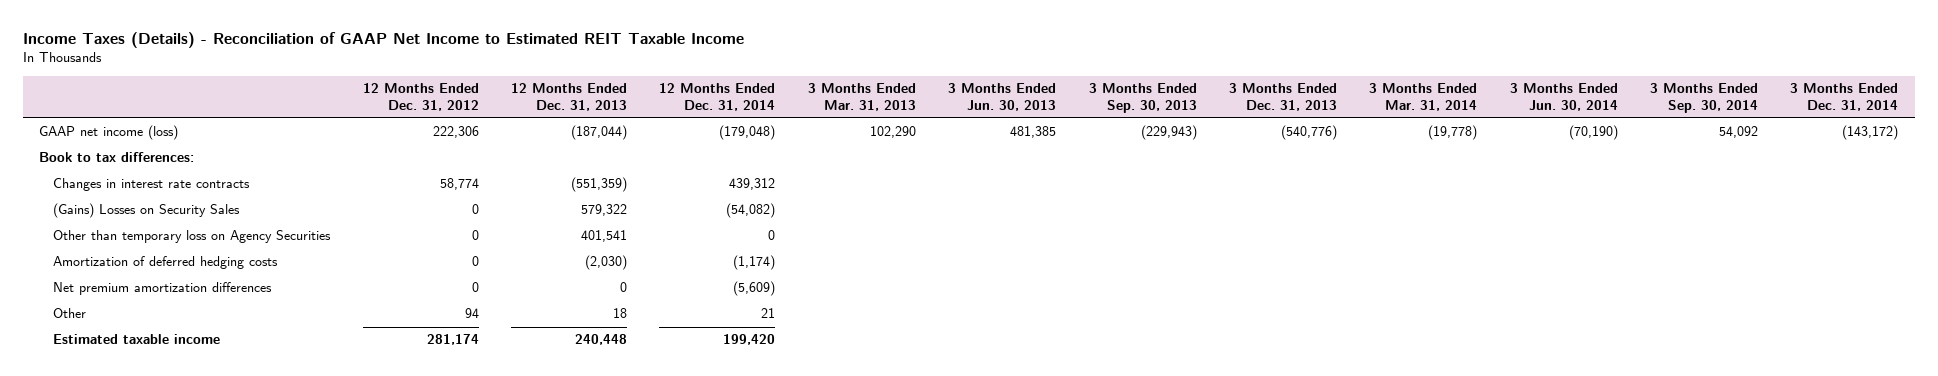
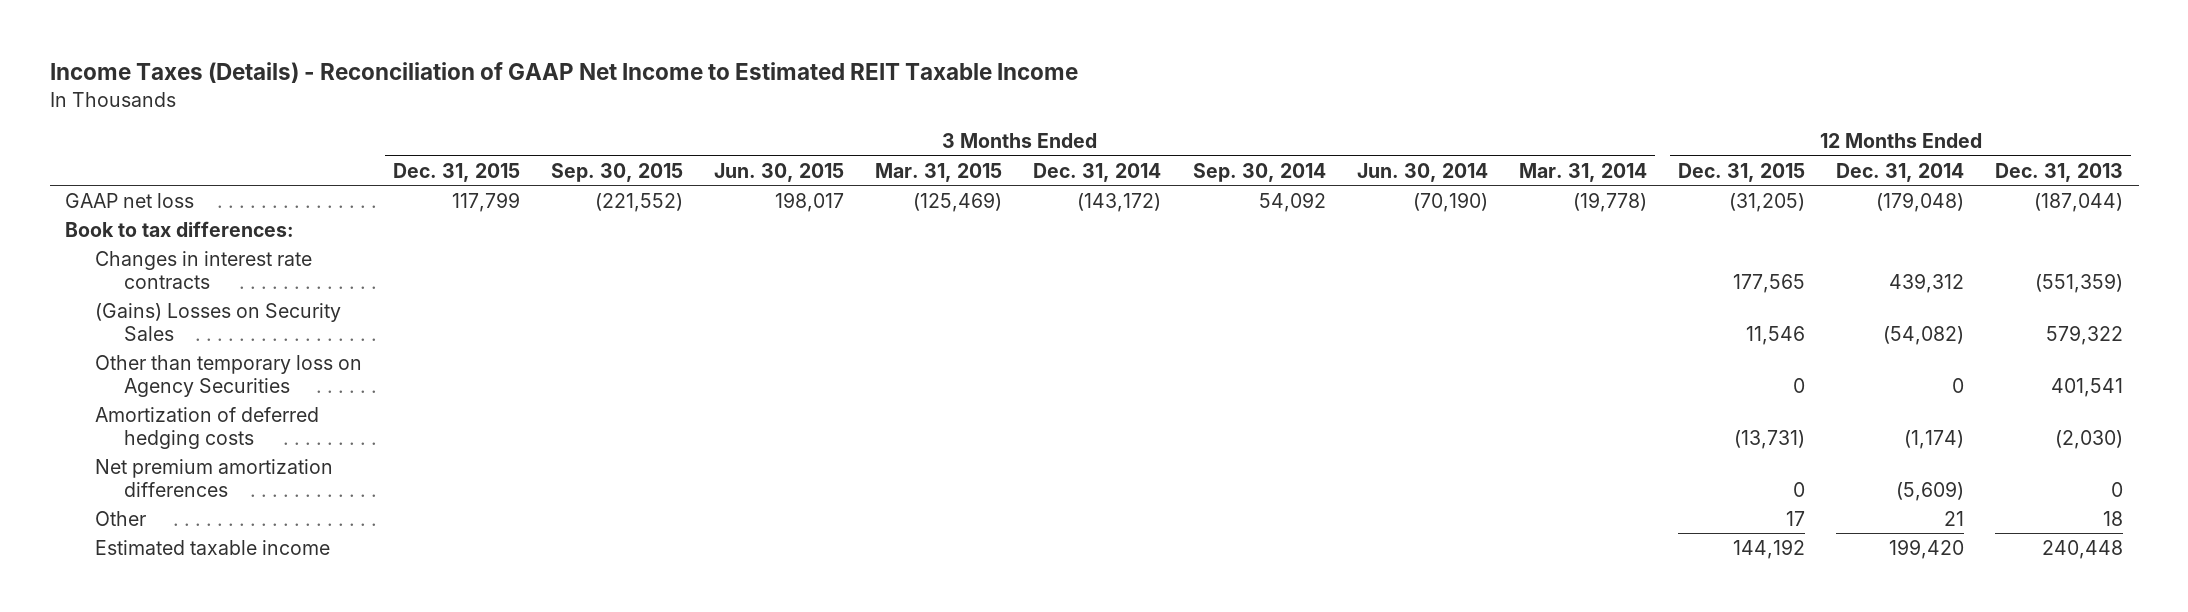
- | 12 Months Ended Dec. 31, 2012 | 12 Months Ended Dec. 31, 2013 | 12 Months Ended Dec. 31, 2014 | 3 Months Ended Mar. 31, 2013 | 3 Months Ended Jun. 30, 2013 | 3 Months Ended Sep. 30, 2013 | 3 Months Ended Dec. 31, 2013 | 3 Months Ended Mar. 31, 2014 | 3 Months Ended Jun. 30, 2014 | 3 Months Ended Sep. 30, 2014 | 3 Months Ended Dec. 31, 2014
+ | 3 Months Ended Dec. 31, 2015 | 3 Months Ended Sep. 30, 2015 | 3 Months Ended Jun. 30, 2015 | 3 Months Ended Mar. 31, 2015 | 3 Months Ended Dec. 31, 2014 | 3 Months Ended Sep. 30, 2014 | 3 Months Ended Jun. 30, 2014 | 3 Months Ended Mar. 31, 2014 | 12 Months Ended Dec. 31, 2015 | 12 Months Ended Dec. 31, 2014 | 12 Months Ended Dec. 31, 2013
- GAAP net income (loss) | 222,306 | (187,044) | (179,048) | 102,290 | 481,385 | (229,943) | (540,776) | (19,778) | (70,190) | 54,092 | (143,172)
+ GAAP net loss | 117,799 | (221,552) | 198,017 | (125,469) | (143,172) | 54,092 | (70,190) | (19,778) | (31,205) | (179,048) | (187,044)

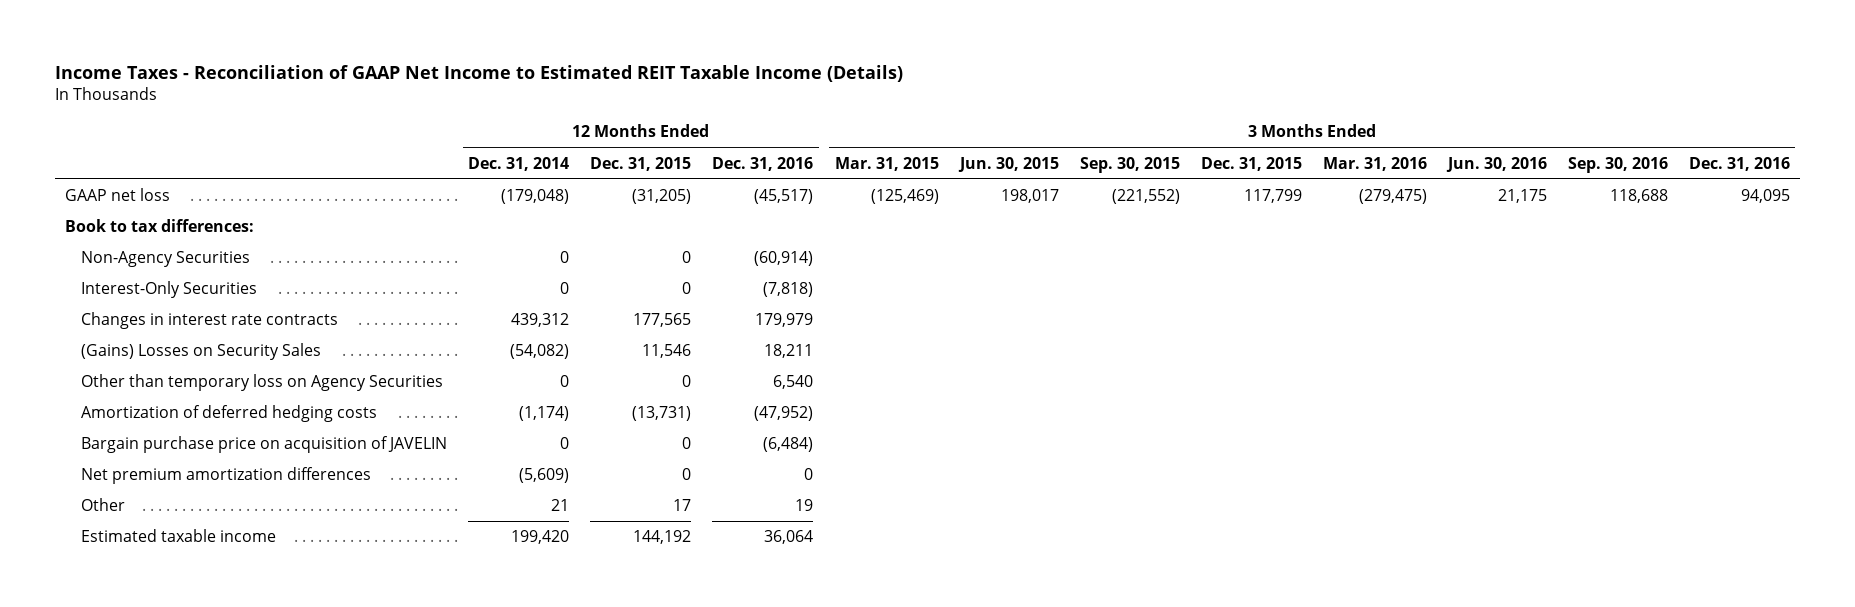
- Income Taxes (Details) - Reconciliation of GAAP Net Income to Estimated REIT Taxable Income
+ Income Taxes - Reconciliation of GAAP Net Income to Estimated REIT Taxable Income (Details)
- | 3 Months Ended Dec. 31, 2015 | 3 Months Ended Sep. 30, 2015 | 3 Months Ended Jun. 30, 2015 | 3 Months Ended Mar. 31, 2015 | 3 Months Ended Dec. 31, 2014 | 3 Months Ended Sep. 30, 2014 | 3 Months Ended Jun. 30, 2014 | 3 Months Ended Mar. 31, 2014 | 12 Months Ended Dec. 31, 2015 | 12 Months Ended Dec. 31, 2014 | 12 Months Ended Dec. 31, 2013
+ | 12 Months Ended Dec. 31, 2014 | 12 Months Ended Dec. 31, 2015 | 12 Months Ended Dec. 31, 2016 | 3 Months Ended Mar. 31, 2015 | 3 Months Ended Jun. 30, 2015 | 3 Months Ended Sep. 30, 2015 | 3 Months Ended Dec. 31, 2015 | 3 Months Ended Mar. 31, 2016 | 3 Months Ended Jun. 30, 2016 | 3 Months Ended Sep. 30, 2016 | 3 Months Ended Dec. 31, 2016
+ Non-Agency Securities | 0 | 0 | (60,914) | | | | | | | |
+ Interest-Only Securities | 0 | 0 | (7,818) | | | | | | | |
+ Bargain purchase price on acquisition of JAVELIN | 0 | 0 | (6,484) | | | | | | | |

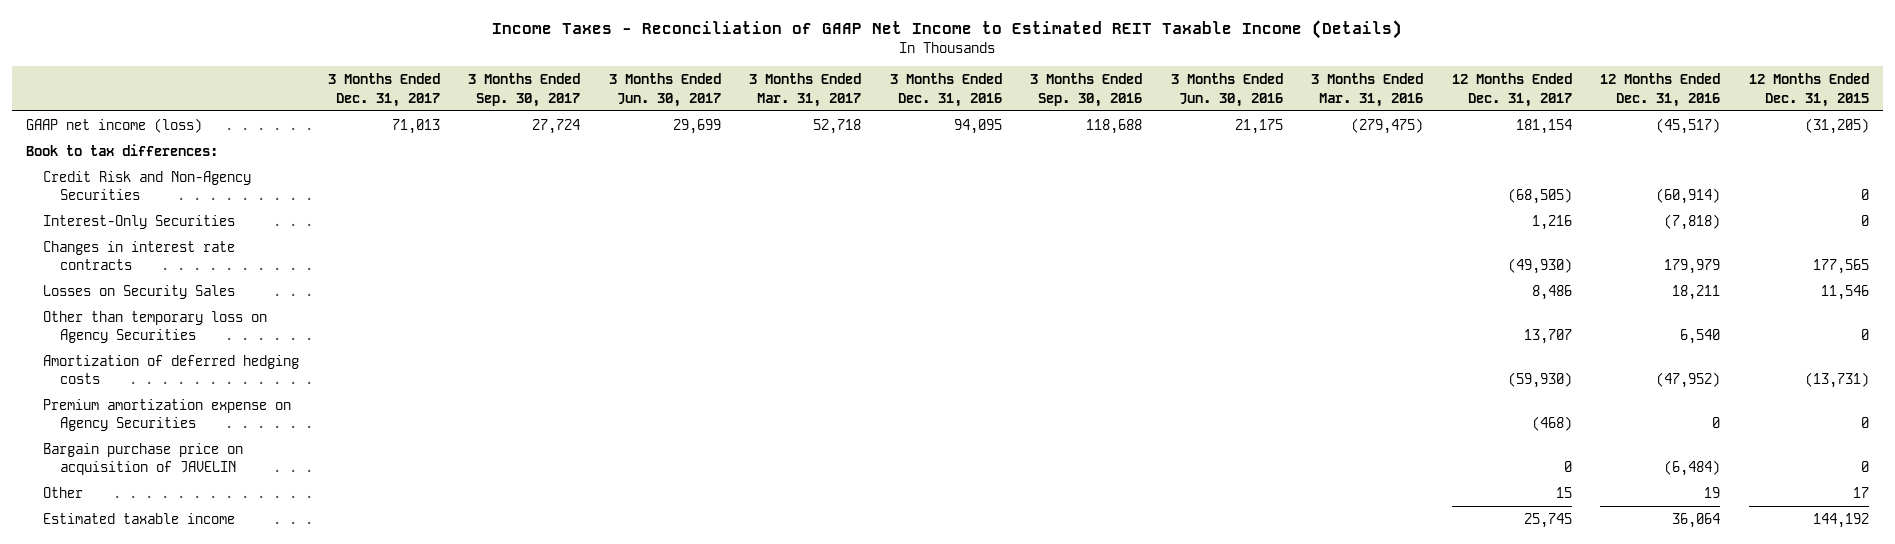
- | 12 Months Ended Dec. 31, 2014 | 12 Months Ended Dec. 31, 2015 | 12 Months Ended Dec. 31, 2016 | 3 Months Ended Mar. 31, 2015 | 3 Months Ended Jun. 30, 2015 | 3 Months Ended Sep. 30, 2015 | 3 Months Ended Dec. 31, 2015 | 3 Months Ended Mar. 31, 2016 | 3 Months Ended Jun. 30, 2016 | 3 Months Ended Sep. 30, 2016 | 3 Months Ended Dec. 31, 2016
+ | 3 Months Ended Dec. 31, 2017 | 3 Months Ended Sep. 30, 2017 | 3 Months Ended Jun. 30, 2017 | 3 Months Ended Mar. 31, 2017 | 3 Months Ended Dec. 31, 2016 | 3 Months Ended Sep. 30, 2016 | 3 Months Ended Jun. 30, 2016 | 3 Months Ended Mar. 31, 2016 | 12 Months Ended Dec. 31, 2017 | 12 Months Ended Dec. 31, 2016 | 12 Months Ended Dec. 31, 2015
- GAAP net loss | (179,048) | (31,205) | (45,517) | (125,469) | 198,017 | (221,552) | 117,799 | (279,475) | 21,175 | 118,688 | 94,095
+ GAAP net income (loss) | 71,013 | 27,724 | 29,699 | 52,718 | 94,095 | 118,688 | 21,175 | (279,475) | 181,154 | (45,517) | (31,205)
- Non-Agency Securities | 0 | 0 | (60,914) | | | | | | | |
+ Credit Risk and Non-Agency Securities | | | | | | | | | (68,505) | (60,914) | 0
- (Gains) Losses on Security Sales | (54,082) | 11,546 | 18,211 | | | | | | | |
+ Losses on Security Sales | | | | | | | | | 8,486 | 18,211 | 11,546
+ Premium amortization expense on Agency Securities | | | | | | | | | (468) | 0 | 0
- Net premium amortization differences | (5,609) | 0 | 0 | | | | | | | |

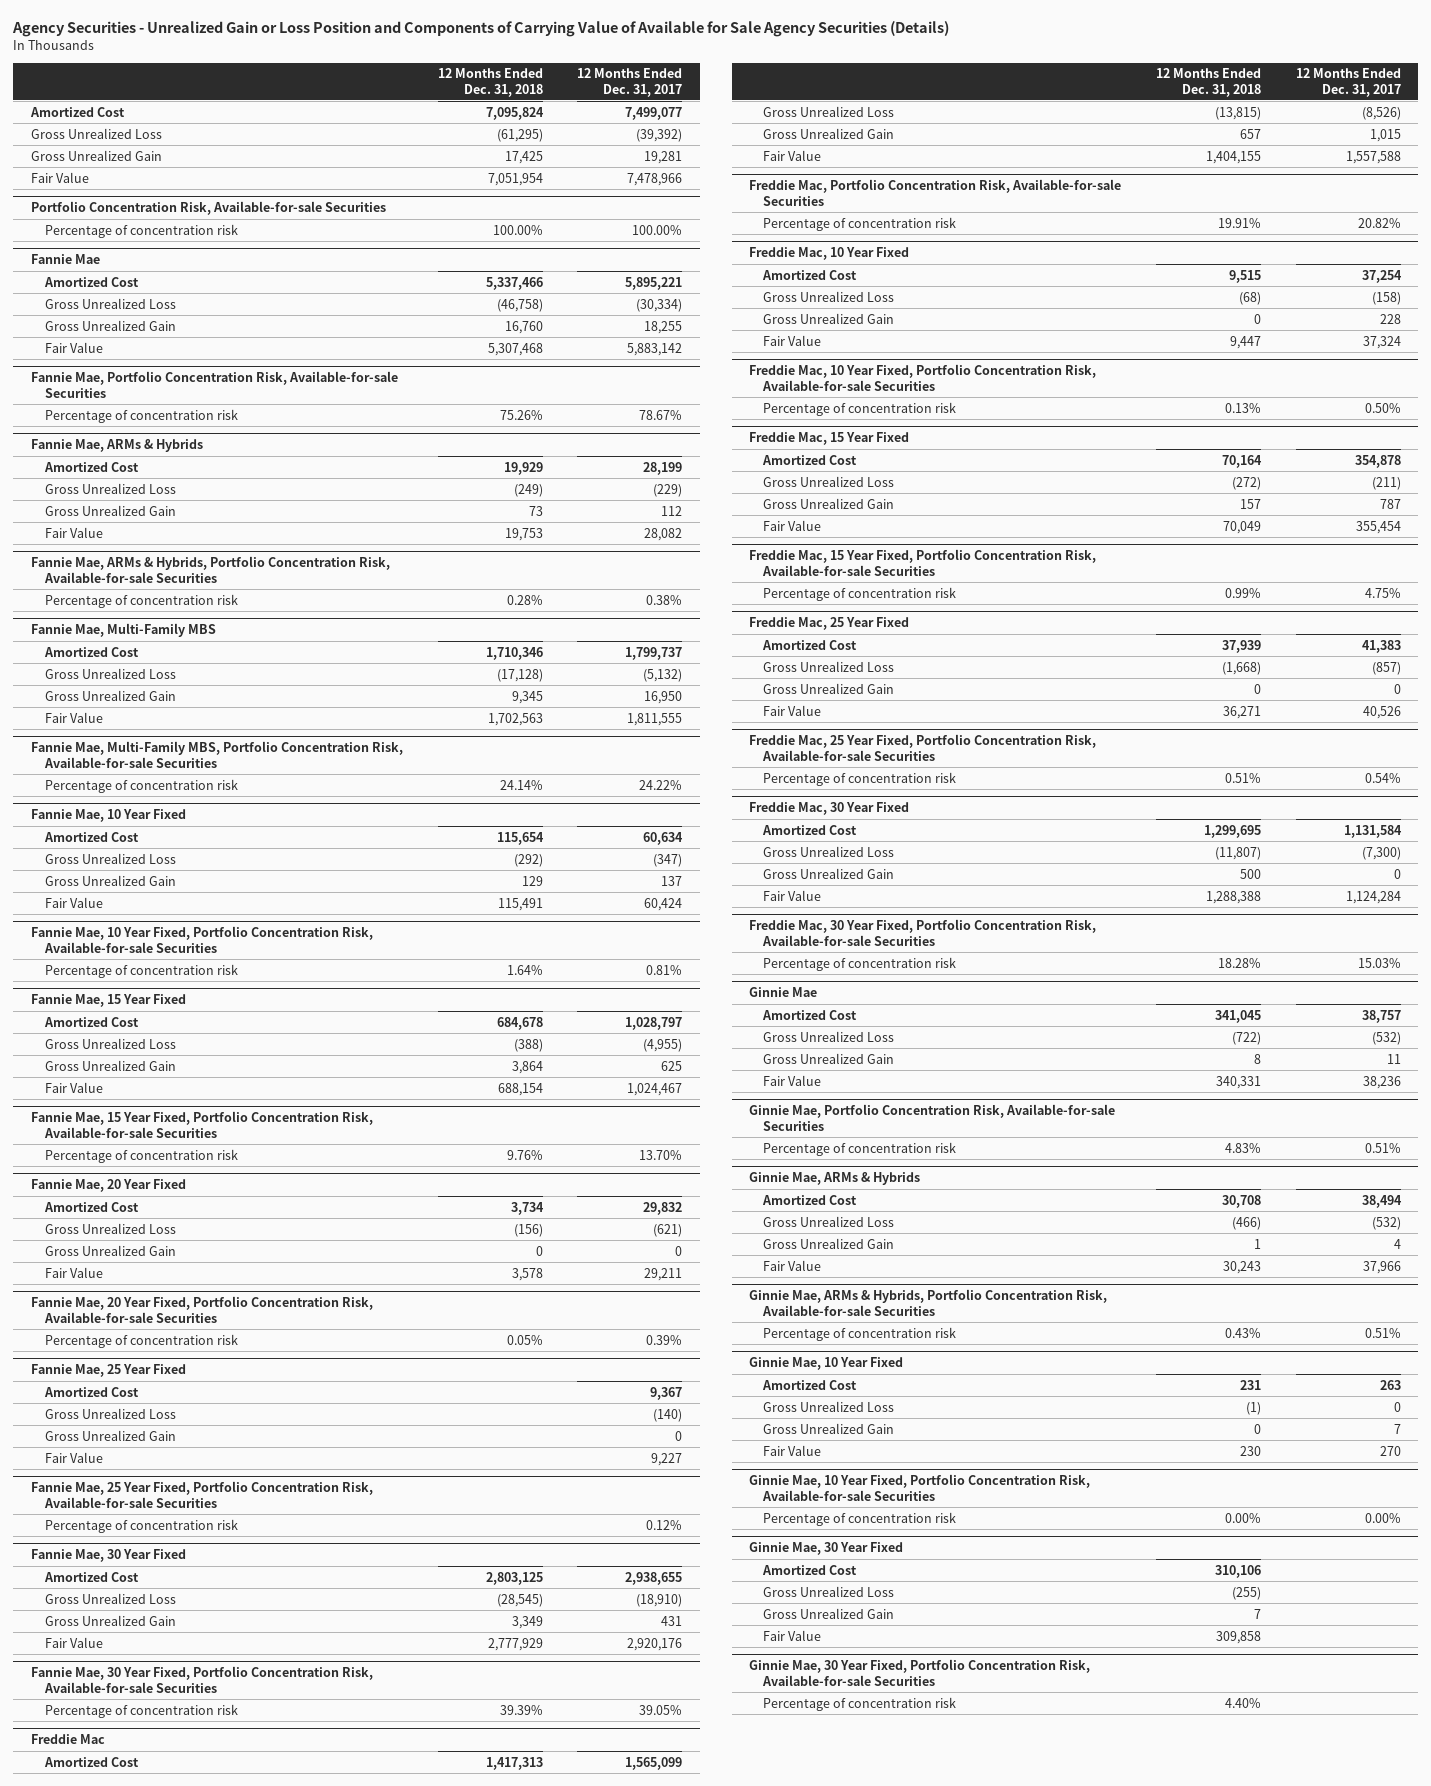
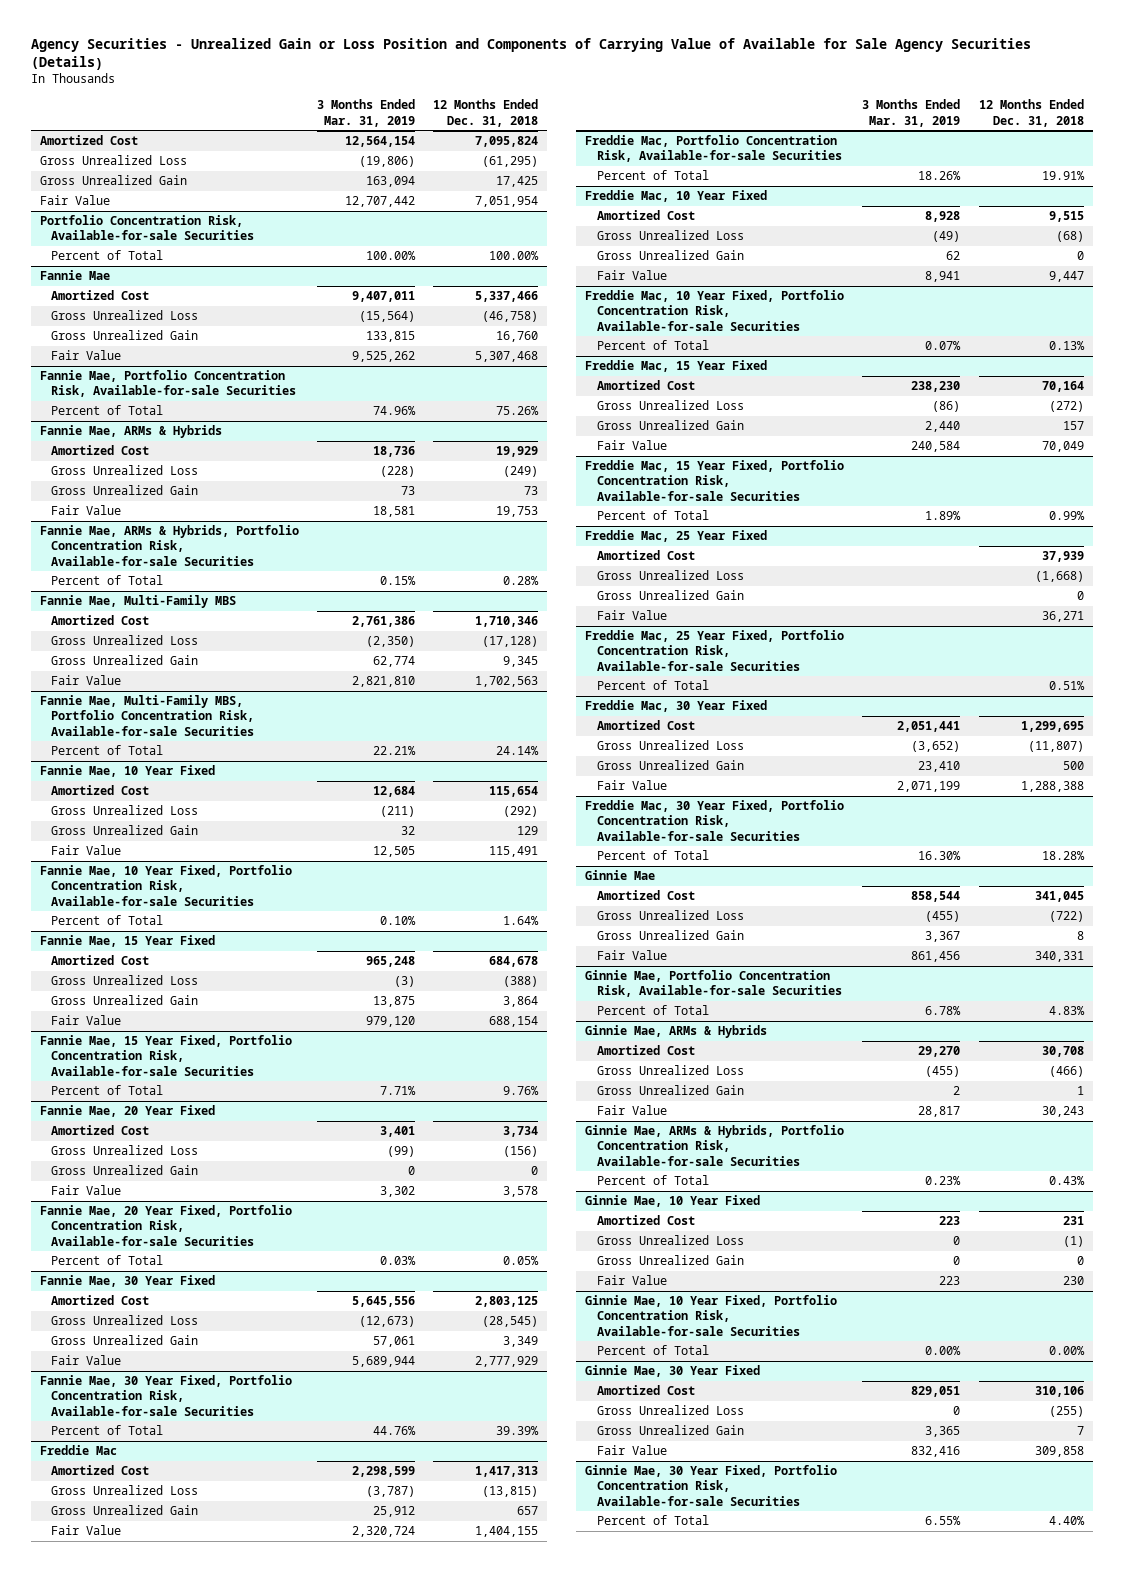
- | 12 Months Ended Dec. 31, 2018 | 12 Months Ended Dec. 31, 2017
+ | 3 Months Ended Mar. 31, 2019 | 12 Months Ended Dec. 31, 2018
@ Portfolio Concentration Risk, Available-for-sale Securities
- Percentage of concentration risk | 100.00% | 100.00%
+ Percent of Total | 100.00% | 100.00%
@ Fannie Mae, Portfolio Concentration Risk, Available-for-sale Securities
- Percentage of concentration risk | 75.26% | 78.67%
+ Percent of Total | 74.96% | 75.26%
@ Fannie Mae, ARMs & Hybrids, Portfolio Concentration Risk, Available-for-sale Securities
- Percentage of concentration risk | 0.28% | 0.38%
+ Percent of Total | 0.15% | 0.28%
@ Fannie Mae, Multi-Family MBS, Portfolio Concentration Risk, Available-for-sale Securities
- Percentage of concentration risk | 24.14% | 24.22%
+ Percent of Total | 22.21% | 24.14%
@ Fannie Mae, 10 Year Fixed, Portfolio Concentration Risk, Available-for-sale Securities
- Percentage of concentration risk | 1.64% | 0.81%
+ Percent of Total | 0.10% | 1.64%
@ Fannie Mae, 15 Year Fixed, Portfolio Concentration Risk, Available-for-sale Securities
- Percentage of concentration risk | 9.76% | 13.70%
+ Percent of Total | 7.71% | 9.76%
@ Fannie Mae, 20 Year Fixed, Portfolio Concentration Risk, Available-for-sale Securities
- Percentage of concentration risk | 0.05% | 0.39%
- Fannie Mae, 25 Year Fixed
- Amortized Cost | | 9,367
- Gross Unrealized Loss | | (140)
- Gross Unrealized Gain | | 0
- Fair Value | | 9,227
- Fannie Mae, 25 Year Fixed, Portfolio Concentration Risk, Available-for-sale Securities
- Percentage of concentration risk | | 0.12%
@ Fannie Mae, 20 Year Fixed, Portfolio Concentration Risk, Available-for-sale Securities
+ Percent of Total | 0.03% | 0.05%
@ Fannie Mae, 30 Year Fixed, Portfolio Concentration Risk, Available-for-sale Securities
- Percentage of concentration risk | 39.39% | 39.05%
+ Percent of Total | 44.76% | 39.39%
@ Freddie Mac, Portfolio Concentration Risk, Available-for-sale Securities
- Percentage of concentration risk | 19.91% | 20.82%
+ Percent of Total | 18.26% | 19.91%
@ Freddie Mac, 10 Year Fixed, Portfolio Concentration Risk, Available-for-sale Securities
- Percentage of concentration risk | 0.13% | 0.50%
+ Percent of Total | 0.07% | 0.13%
@ Freddie Mac, 15 Year Fixed, Portfolio Concentration Risk, Available-for-sale Securities
- Percentage of concentration risk | 0.99% | 4.75%
+ Percent of Total | 1.89% | 0.99%
@ Freddie Mac, 25 Year Fixed, Portfolio Concentration Risk, Available-for-sale Securities
- Percentage of concentration risk | 0.51% | 0.54%
+ Percent of Total | | 0.51%
@ Freddie Mac, 30 Year Fixed, Portfolio Concentration Risk, Available-for-sale Securities
- Percentage of concentration risk | 18.28% | 15.03%
+ Percent of Total | 16.30% | 18.28%
@ Ginnie Mae, Portfolio Concentration Risk, Available-for-sale Securities
- Percentage of concentration risk | 4.83% | 0.51%
+ Percent of Total | 6.78% | 4.83%
@ Ginnie Mae, ARMs & Hybrids, Portfolio Concentration Risk, Available-for-sale Securities
- Percentage of concentration risk | 0.43% | 0.51%
+ Percent of Total | 0.23% | 0.43%
@ Ginnie Mae, 10 Year Fixed, Portfolio Concentration Risk, Available-for-sale Securities
- Percentage of concentration risk | 0.00% | 0.00%
+ Percent of Total | 0.00% | 0.00%
@ Ginnie Mae, 30 Year Fixed, Portfolio Concentration Risk, Available-for-sale Securities
- Percentage of concentration risk | 4.40% |
+ Percent of Total | 6.55% | 4.40%

